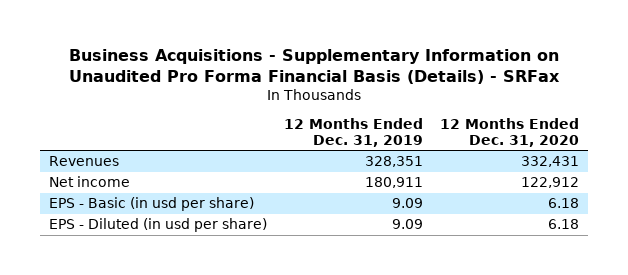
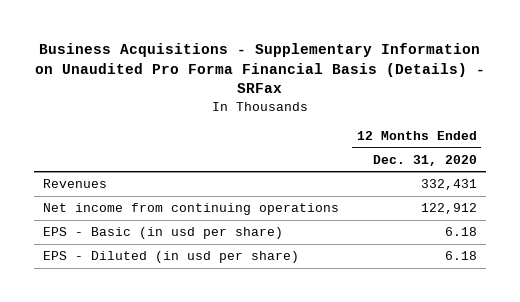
- | 12 Months Ended Dec. 31, 2019 | 12 Months Ended Dec. 31, 2020
+ | 12 Months Ended Dec. 31, 2020
- Net income | 180,911 | 122,912
+ Net income from continuing operations | 122,912

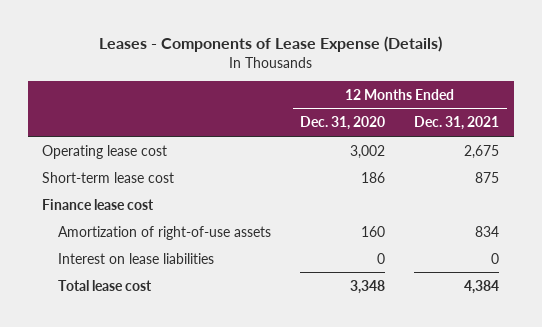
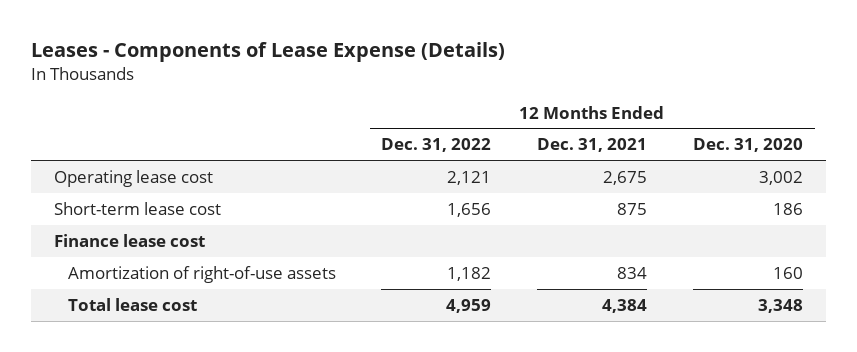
- | 12 Months Ended Dec. 31, 2020 | 12 Months Ended Dec. 31, 2021
+ | 12 Months Ended Dec. 31, 2022 | 12 Months Ended Dec. 31, 2021 | 12 Months Ended Dec. 31, 2020
- Interest on lease liabilities | 0 | 0

